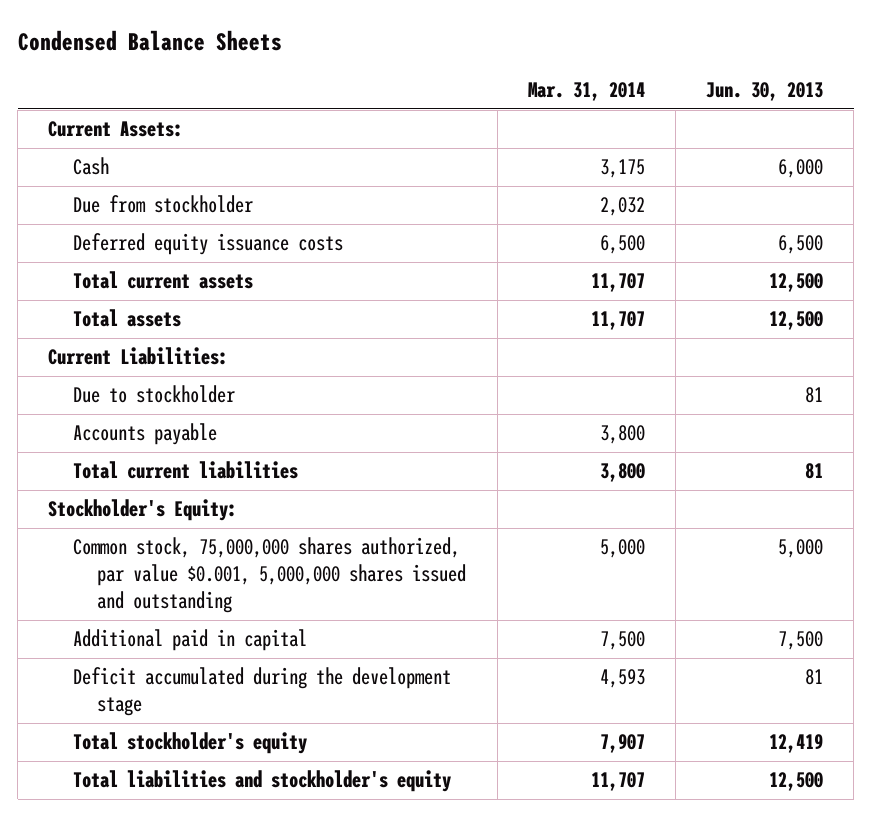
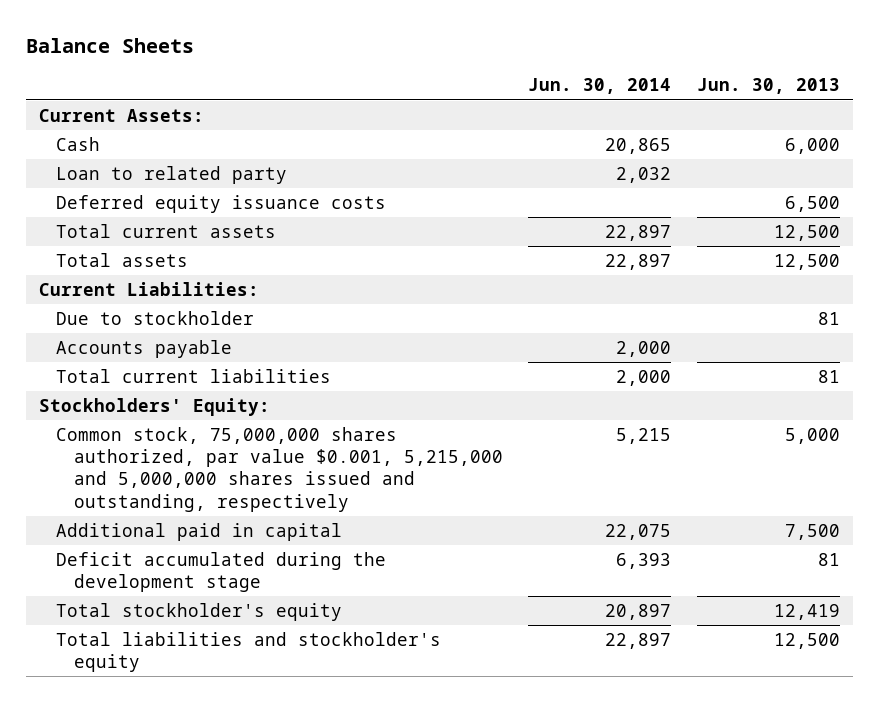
- Condensed Balance Sheets
+ Balance Sheets
- | Mar. 31, 2014 | Jun. 30, 2013
+ | Jun. 30, 2014 | Jun. 30, 2013
- Due from stockholder | 2,032 |
+ Loan to related party | 2,032 |
- Stockholder's Equity:
- Common stock, 75,000,000 shares authorized, par value $0.001, 5,000,000 shares issued and outstanding | 5,000 | 5,000
+ Stockholders' Equity:
+ Common stock, 75,000,000 shares authorized, par value $0.001, 5,215,000 and 5,000,000 shares issued and outstanding, respectively | 5,215 | 5,000

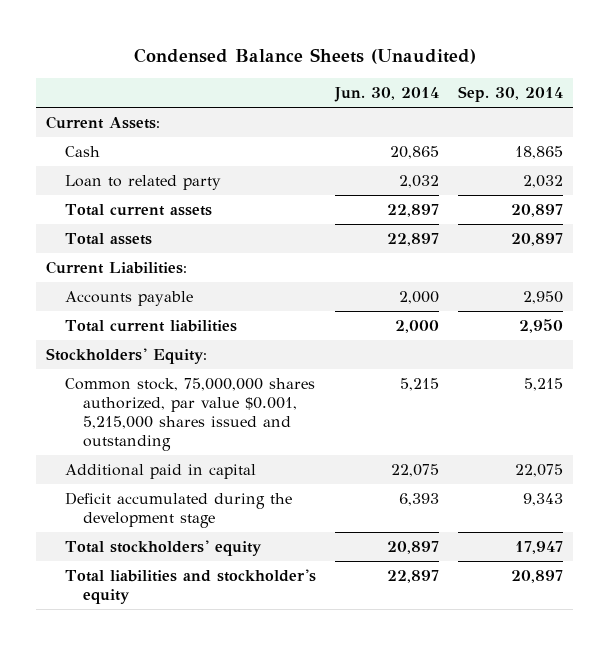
- Balance Sheets
+ Condensed Balance Sheets (Unaudited)
- | Jun. 30, 2014 | Jun. 30, 2013
+ | Jun. 30, 2014 | Sep. 30, 2014
- Deferred equity issuance costs | | 6,500
- Due to stockholder | | 81
- Common stock, 75,000,000 shares authorized, par value $0.001, 5,215,000 and 5,000,000 shares issued and outstanding, respectively | 5,215 | 5,000
+ Common stock, 75,000,000 shares authorized, par value $0.001, 5,215,000 shares issued and outstanding | 5,215 | 5,215
- Total stockholder's equity | 20,897 | 12,419
+ Total stockholders' equity | 20,897 | 17,947

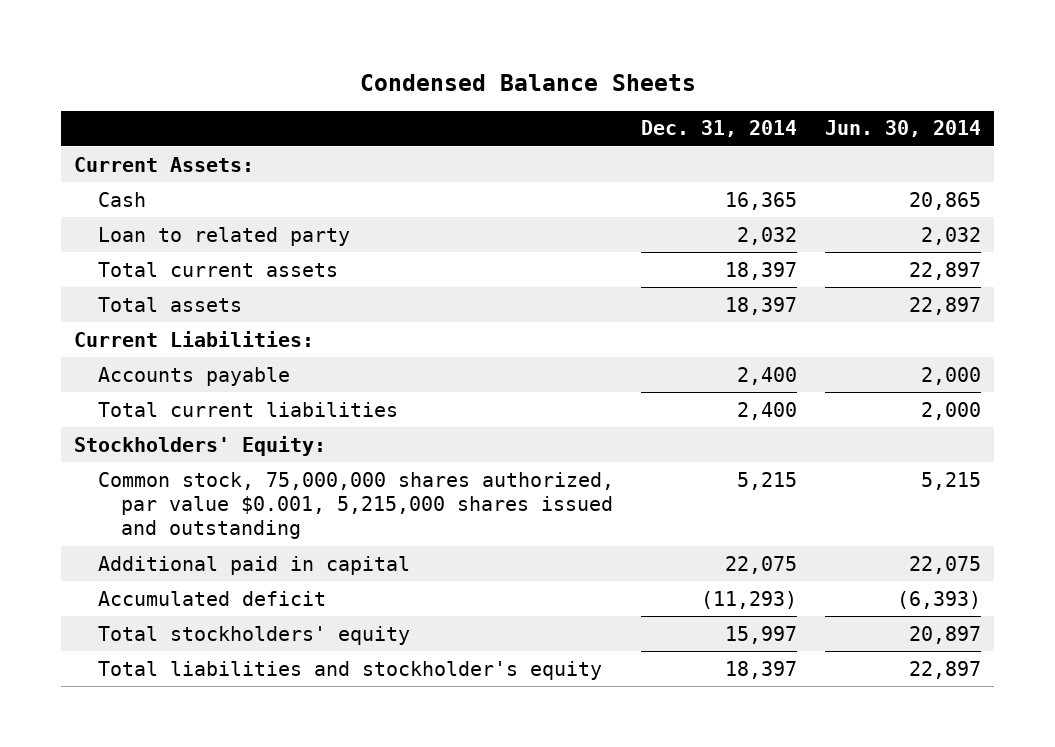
- Condensed Balance Sheets (Unaudited)
+ Condensed Balance Sheets
- | Jun. 30, 2014 | Sep. 30, 2014
+ | Dec. 31, 2014 | Jun. 30, 2014
- Deficit accumulated during the development stage | 6,393 | 9,343
+ Accumulated deficit | (11,293) | (6,393)

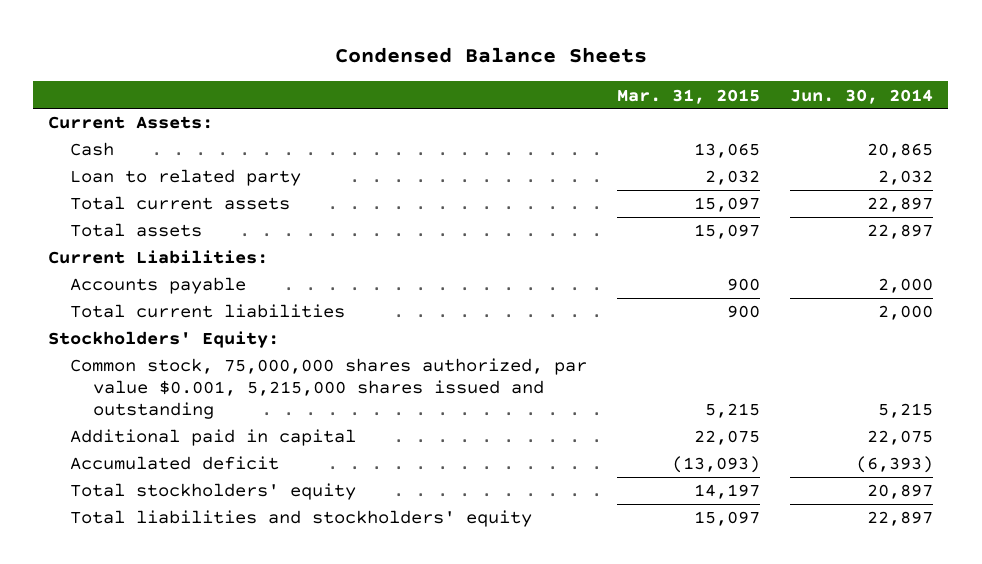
- | Dec. 31, 2014 | Jun. 30, 2014
+ | Mar. 31, 2015 | Jun. 30, 2014
- Total liabilities and stockholder's equity | 18,397 | 22,897
+ Total liabilities and stockholders' equity | 15,097 | 22,897

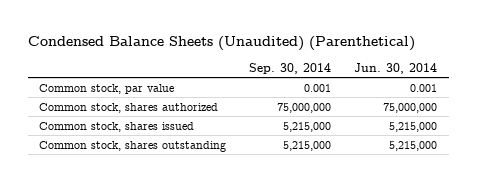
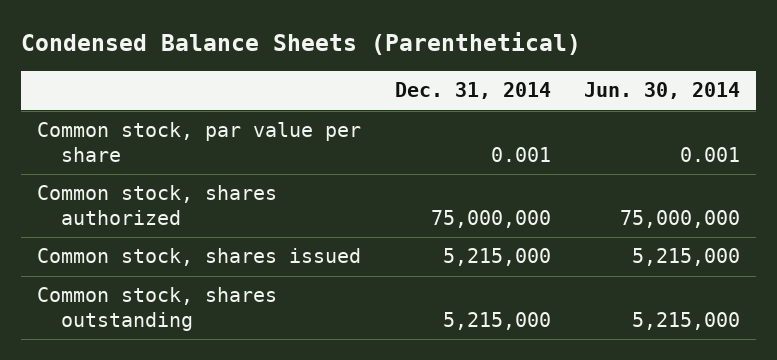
- Condensed Balance Sheets (Unaudited) (Parenthetical)
+ Condensed Balance Sheets (Parenthetical)
- | Sep. 30, 2014 | Jun. 30, 2014
+ | Dec. 31, 2014 | Jun. 30, 2014
- Common stock, par value | 0.001 | 0.001
+ Common stock, par value per share | 0.001 | 0.001

